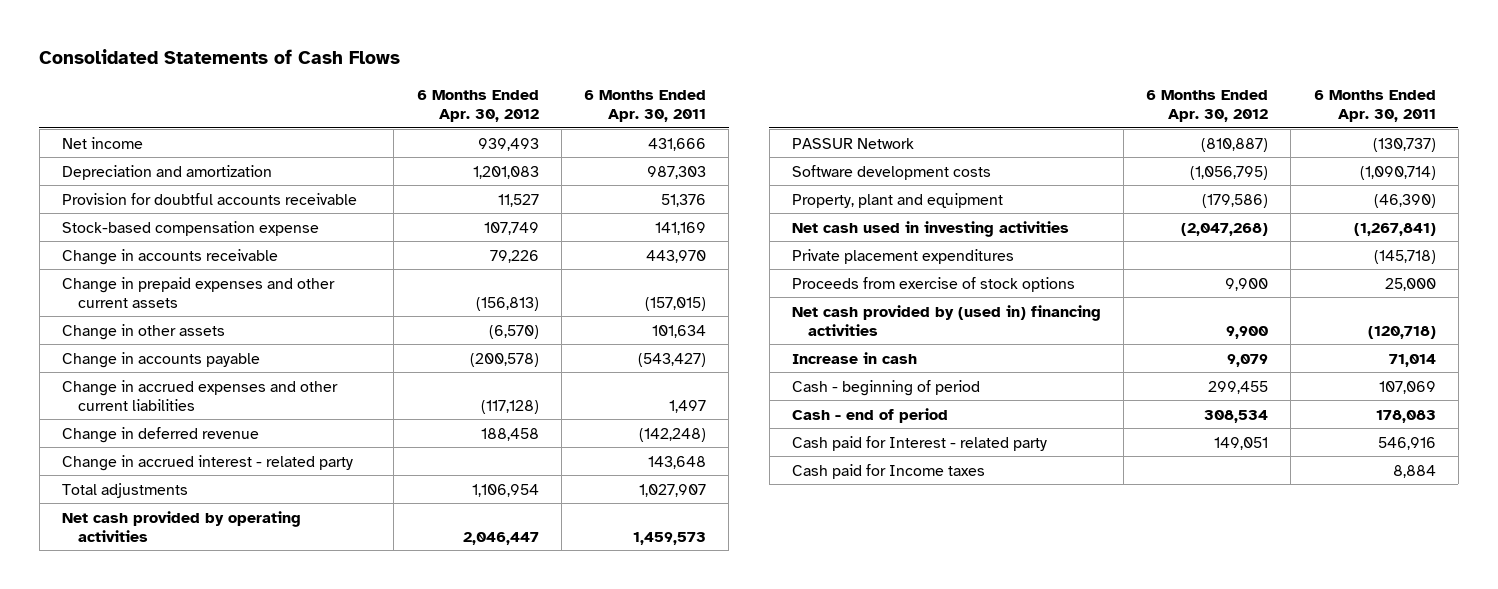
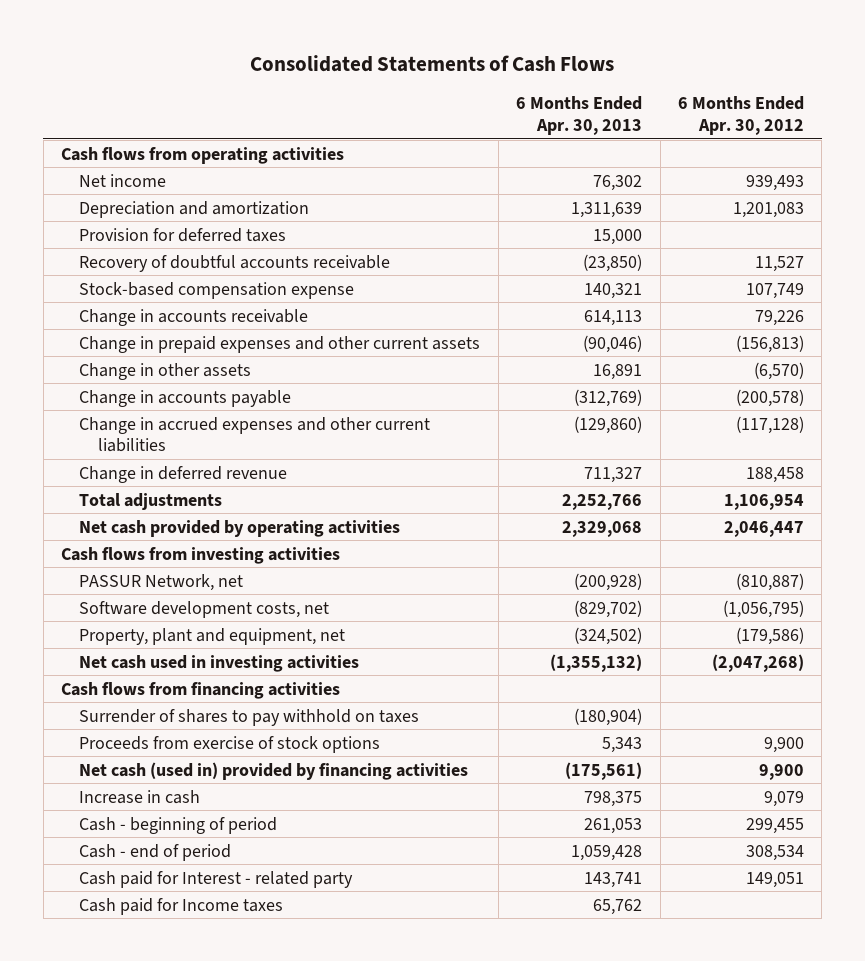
- | 6 Months Ended Apr. 30, 2012 | 6 Months Ended Apr. 30, 2011
+ | 6 Months Ended Apr. 30, 2013 | 6 Months Ended Apr. 30, 2012
+ Cash flows from operating activities
- Provision for doubtful accounts receivable | 11,527 | 51,376
+ Provision for deferred taxes | 15,000 |
+ Recovery of doubtful accounts receivable | (23,850) | 11,527
- Change in accrued interest - related party | | 143,648
- PASSUR Network | (810,887) | (130,737)
- Software development costs | (1,056,795) | (1,090,714)
- Property, plant and equipment | (179,586) | (46,390)
+ Cash flows from investing activities
+ PASSUR Network, net | (200,928) | (810,887)
+ Software development costs, net | (829,702) | (1,056,795)
+ Property, plant and equipment, net | (324,502) | (179,586)
- Private placement expenditures | | (145,718)
+ Cash flows from financing activities
+ Surrender of shares to pay withhold on taxes | (180,904) |
- Net cash provided by (used in) financing activities | 9,900 | (120,718)
+ Net cash (used in) provided by financing activities | (175,561) | 9,900

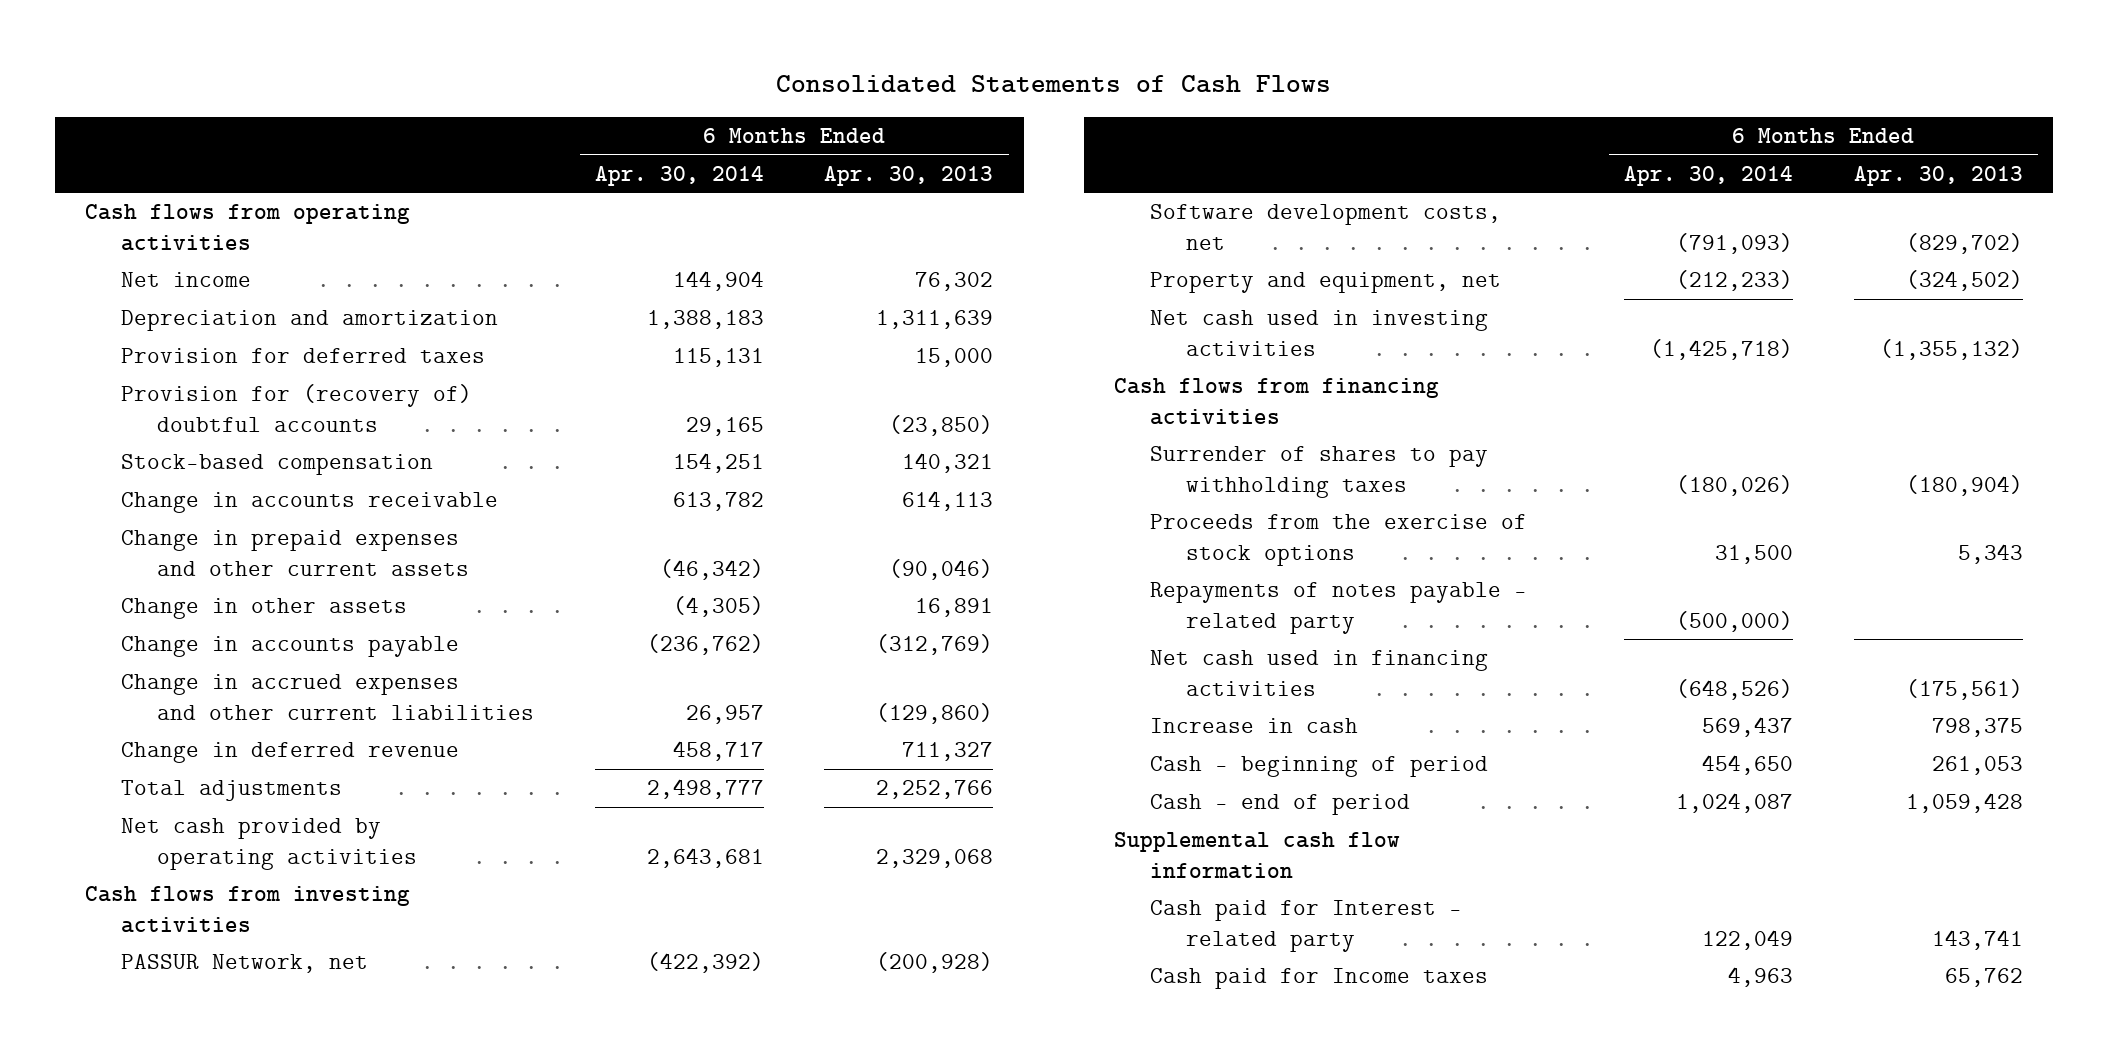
- | 6 Months Ended Apr. 30, 2013 | 6 Months Ended Apr. 30, 2012
+ | 6 Months Ended Apr. 30, 2014 | 6 Months Ended Apr. 30, 2013
- Recovery of doubtful accounts receivable | (23,850) | 11,527
- Stock-based compensation expense | 140,321 | 107,749
+ Provision for (recovery of) doubtful accounts | 29,165 | (23,850)
+ Stock-based compensation | 154,251 | 140,321
- Property, plant and equipment, net | (324,502) | (179,586)
+ Property and equipment, net | (212,233) | (324,502)
- Surrender of shares to pay withhold on taxes | (180,904) |
- Proceeds from exercise of stock options | 5,343 | 9,900
- Net cash (used in) provided by financing activities | (175,561) | 9,900
+ Surrender of shares to pay withholding taxes | (180,026) | (180,904)
+ Proceeds from the exercise of stock options | 31,500 | 5,343
+ Repayments of notes payable - related party | (500,000) |
+ Net cash used in financing activities | (648,526) | (175,561)
+ Supplemental cash flow information

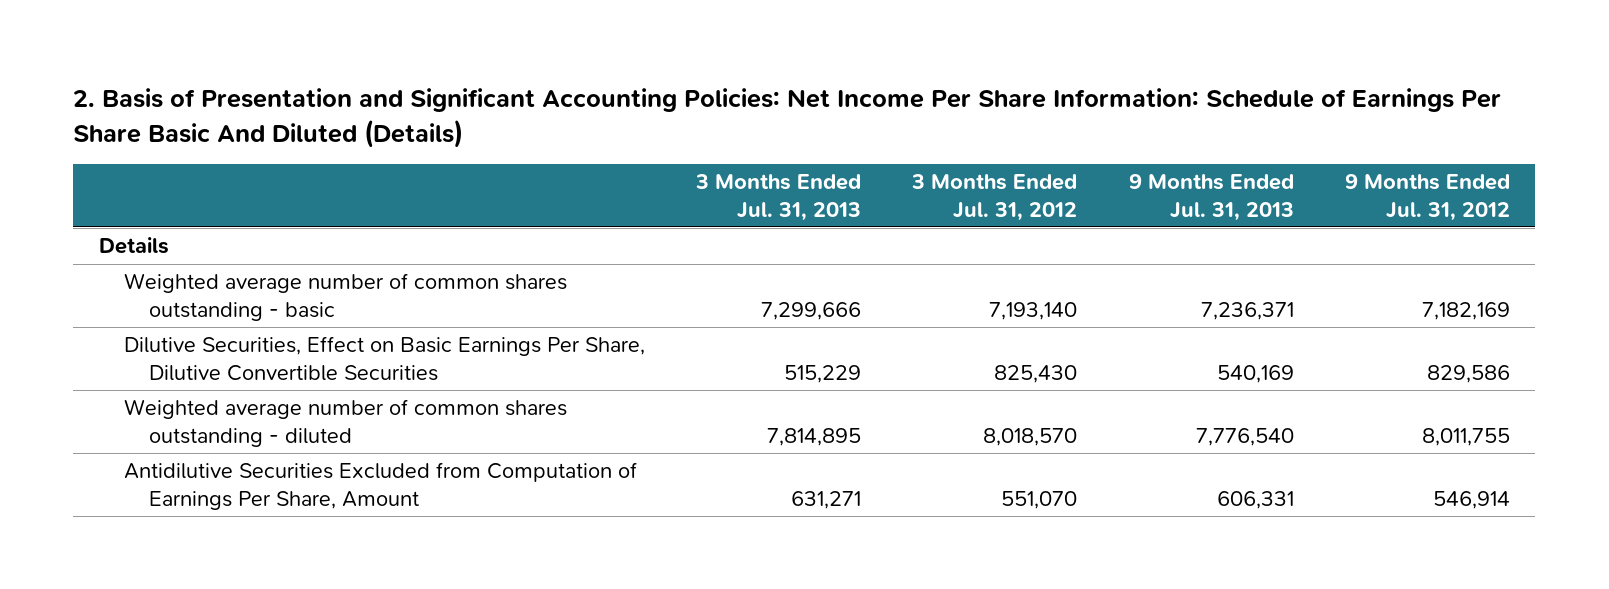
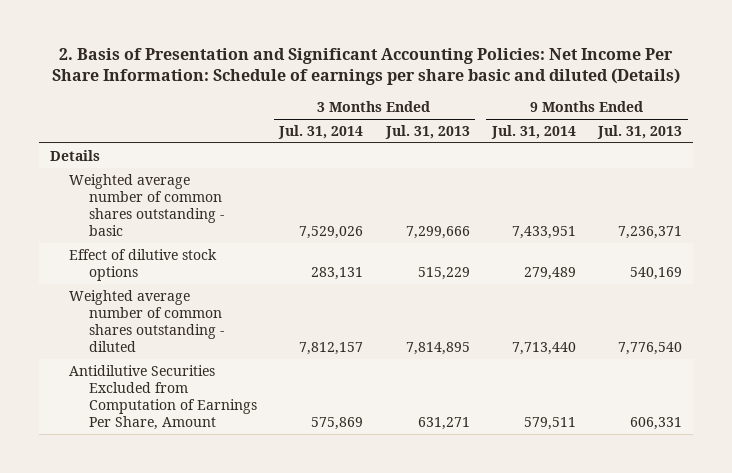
- 2. Basis of Presentation and Significant Accounting Policies: Net Income Per Share Information: Schedule of Earnings Per Share Basic And Diluted (Details)
+ 2. Basis of Presentation and Significant Accounting Policies: Net Income Per Share Information: Schedule of earnings per share basic and diluted (Details)
- | 3 Months Ended Jul. 31, 2013 | 3 Months Ended Jul. 31, 2012 | 9 Months Ended Jul. 31, 2013 | 9 Months Ended Jul. 31, 2012
+ | 3 Months Ended Jul. 31, 2014 | 3 Months Ended Jul. 31, 2013 | 9 Months Ended Jul. 31, 2014 | 9 Months Ended Jul. 31, 2013
- Dilutive Securities, Effect on Basic Earnings Per Share, Dilutive Convertible Securities | 515,229 | 825,430 | 540,169 | 829,586
+ Effect of dilutive stock options | 283,131 | 515,229 | 279,489 | 540,169

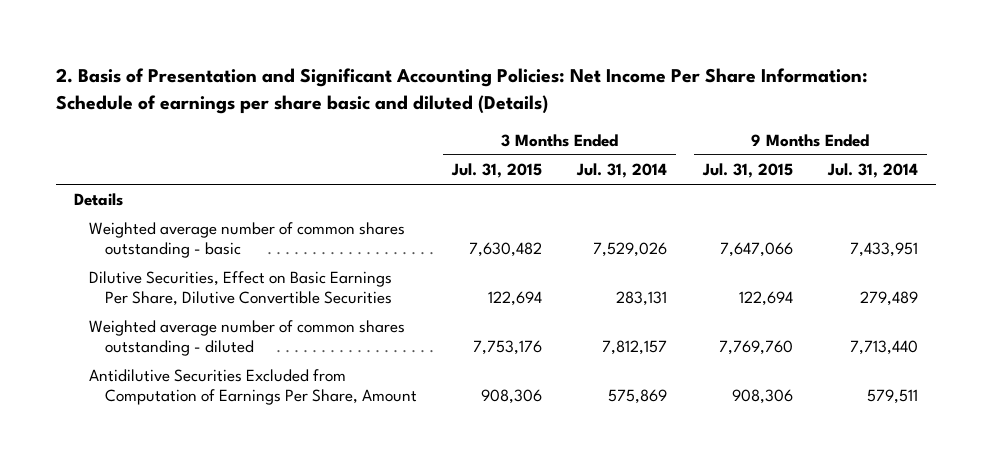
- | 3 Months Ended Jul. 31, 2014 | 3 Months Ended Jul. 31, 2013 | 9 Months Ended Jul. 31, 2014 | 9 Months Ended Jul. 31, 2013
+ | 3 Months Ended Jul. 31, 2015 | 3 Months Ended Jul. 31, 2014 | 9 Months Ended Jul. 31, 2015 | 9 Months Ended Jul. 31, 2014
- Effect of dilutive stock options | 283,131 | 515,229 | 279,489 | 540,169
+ Dilutive Securities, Effect on Basic Earnings Per Share, Dilutive Convertible Securities | 122,694 | 283,131 | 122,694 | 279,489

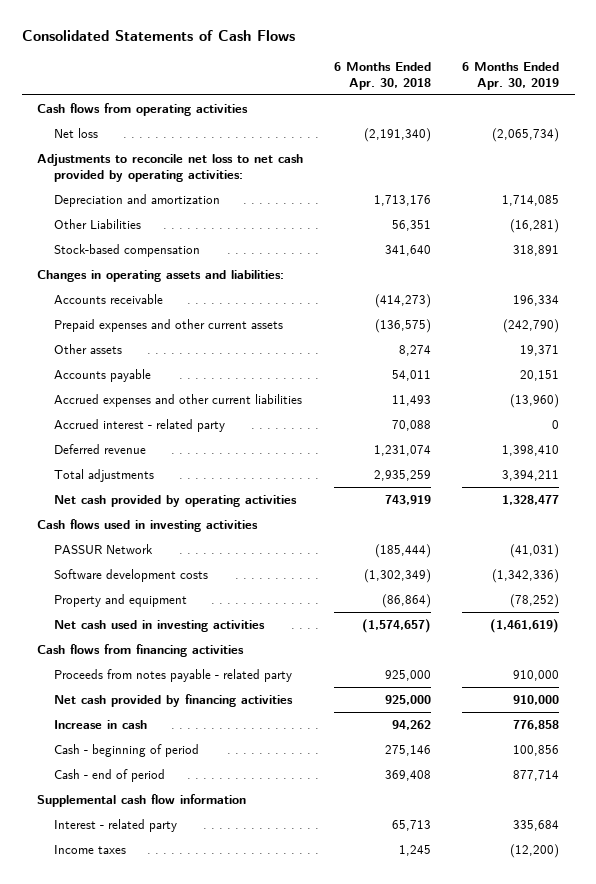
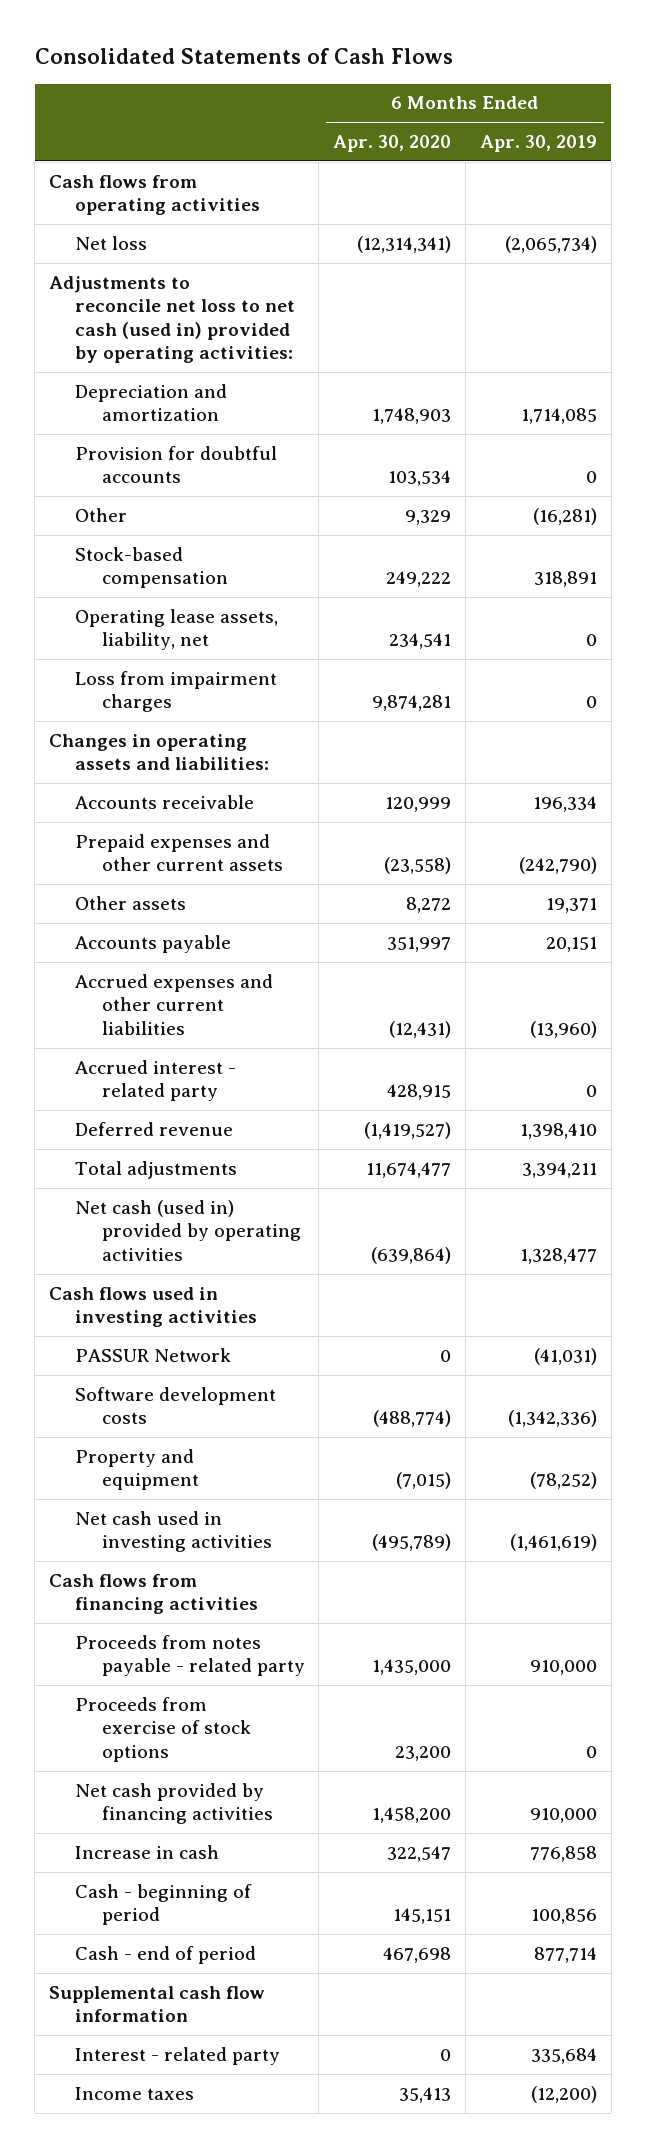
- | 6 Months Ended Apr. 30, 2018 | 6 Months Ended Apr. 30, 2019
+ | 6 Months Ended Apr. 30, 2020 | 6 Months Ended Apr. 30, 2019
- Adjustments to reconcile net loss to net cash provided by operating activities:
+ Adjustments to reconcile net loss to net cash (used in) provided by operating activities:
- Other Liabilities | 56,351 | (16,281)
+ Provision for doubtful accounts | 103,534 | 0
+ Other | 9,329 | (16,281)
+ Operating lease assets, liability, net | 234,541 | 0
+ Loss from impairment charges | 9,874,281 | 0
- Net cash provided by operating activities | 743,919 | 1,328,477
+ Net cash (used in) provided by operating activities | (639,864) | 1,328,477
+ Proceeds from exercise of stock options | 23,200 | 0

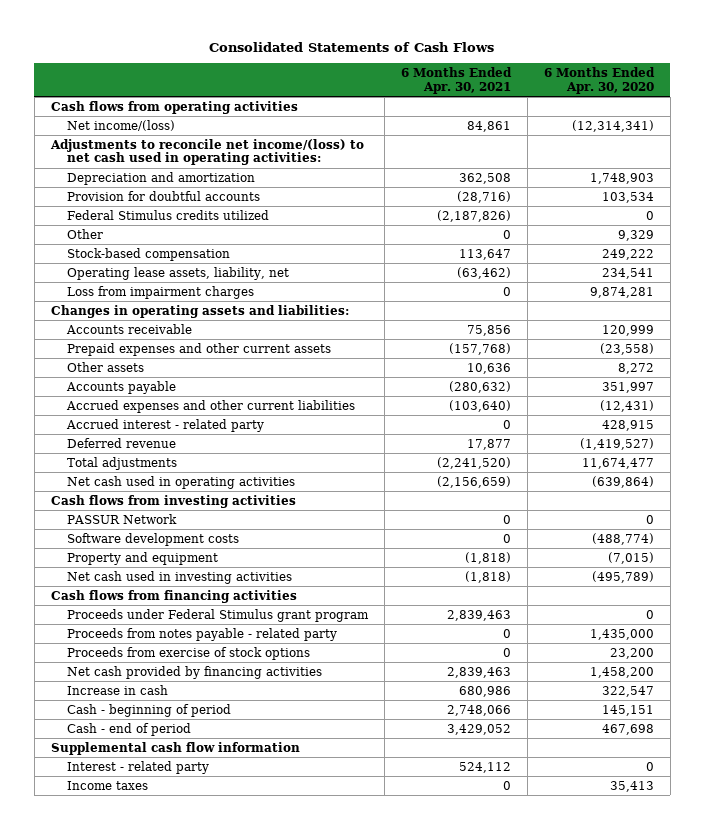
- | 6 Months Ended Apr. 30, 2020 | 6 Months Ended Apr. 30, 2019
+ | 6 Months Ended Apr. 30, 2021 | 6 Months Ended Apr. 30, 2020
- Net loss | (12,314,341) | (2,065,734)
- Adjustments to reconcile net loss to net cash (used in) provided by operating activities:
+ Net income/(loss) | 84,861 | (12,314,341)
+ Adjustments to reconcile net income/(loss) to net cash used in operating activities:
+ Federal Stimulus credits utilized | (2,187,826) | 0
- Net cash (used in) provided by operating activities | (639,864) | 1,328,477
- Cash flows used in investing activities
+ Net cash used in operating activities | (2,156,659) | (639,864)
+ Cash flows from investing activities
+ Proceeds under Federal Stimulus grant program | 2,839,463 | 0

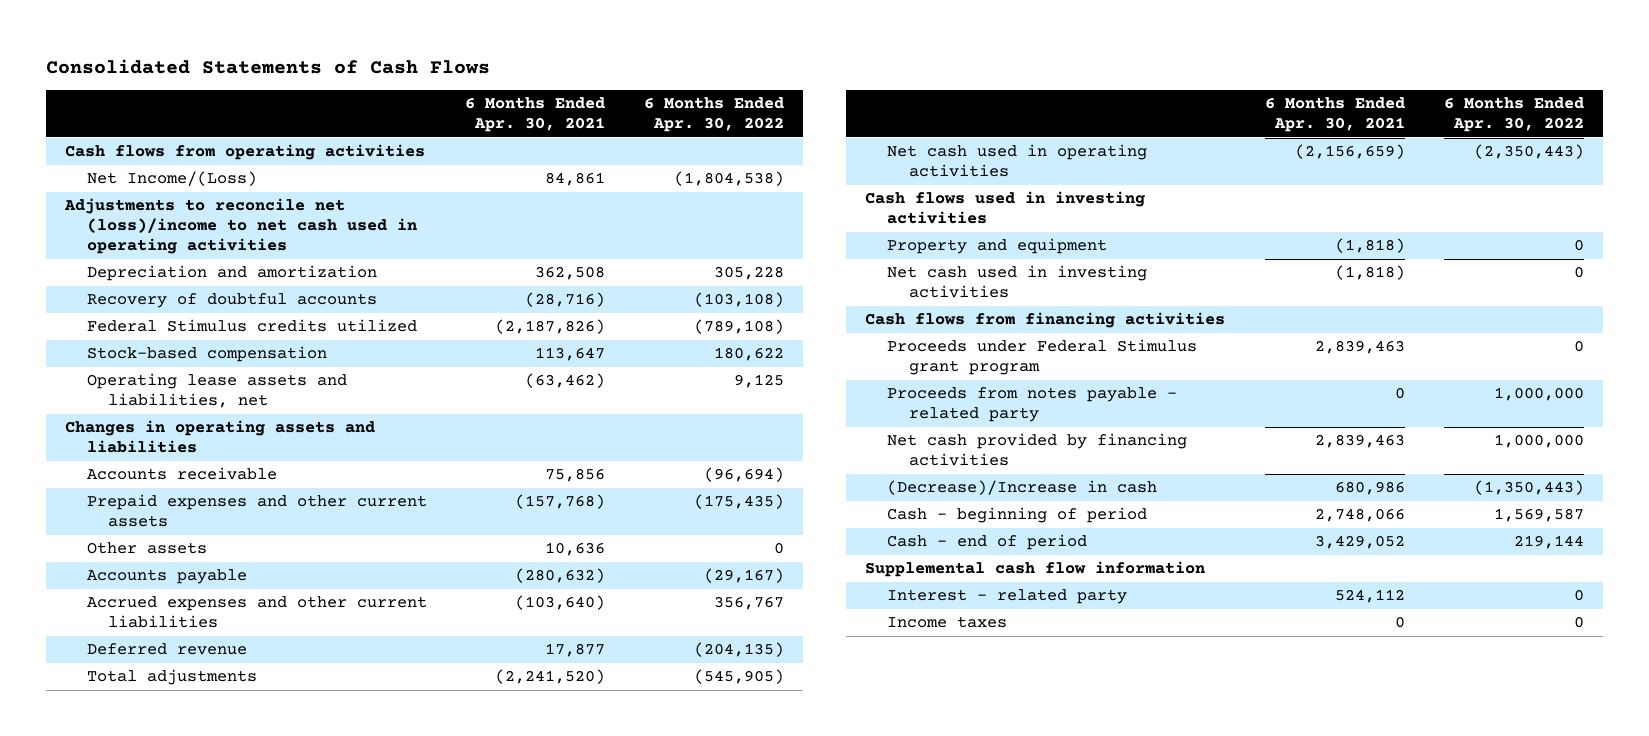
- | 6 Months Ended Apr. 30, 2021 | 6 Months Ended Apr. 30, 2020
+ | 6 Months Ended Apr. 30, 2021 | 6 Months Ended Apr. 30, 2022
- Net income/(loss) | 84,861 | (12,314,341)
- Adjustments to reconcile net income/(loss) to net cash used in operating activities:
+ Net Income/(Loss) | 84,861 | (1,804,538)
+ Adjustments to reconcile net (loss)/income to net cash used in operating activities
- Provision for doubtful accounts | (28,716) | 103,534
+ Recovery of doubtful accounts | (28,716) | (103,108)
- Other | 0 | 9,329
- Operating lease assets, liability, net | (63,462) | 234,541
- Loss from impairment charges | 0 | 9,874,281
- Changes in operating assets and liabilities:
+ Operating lease assets and liabilities, net | (63,462) | 9,125
+ Changes in operating assets and liabilities
- Accrued interest - related party | 0 | 428,915
- Cash flows from investing activities
- PASSUR Network | 0 | 0
- Software development costs | 0 | (488,774)
+ Cash flows used in investing activities
- Proceeds from exercise of stock options | 0 | 23,200
- Increase in cash | 680,986 | 322,547
+ (Decrease)/Increase in cash | 680,986 | (1,350,443)

